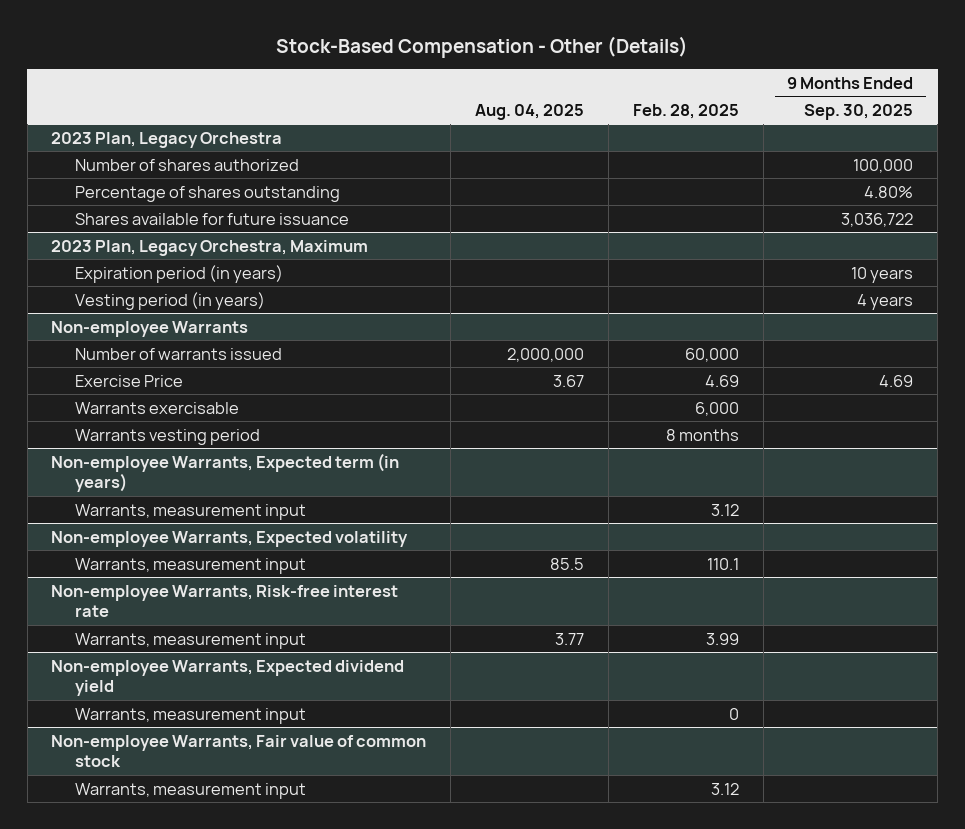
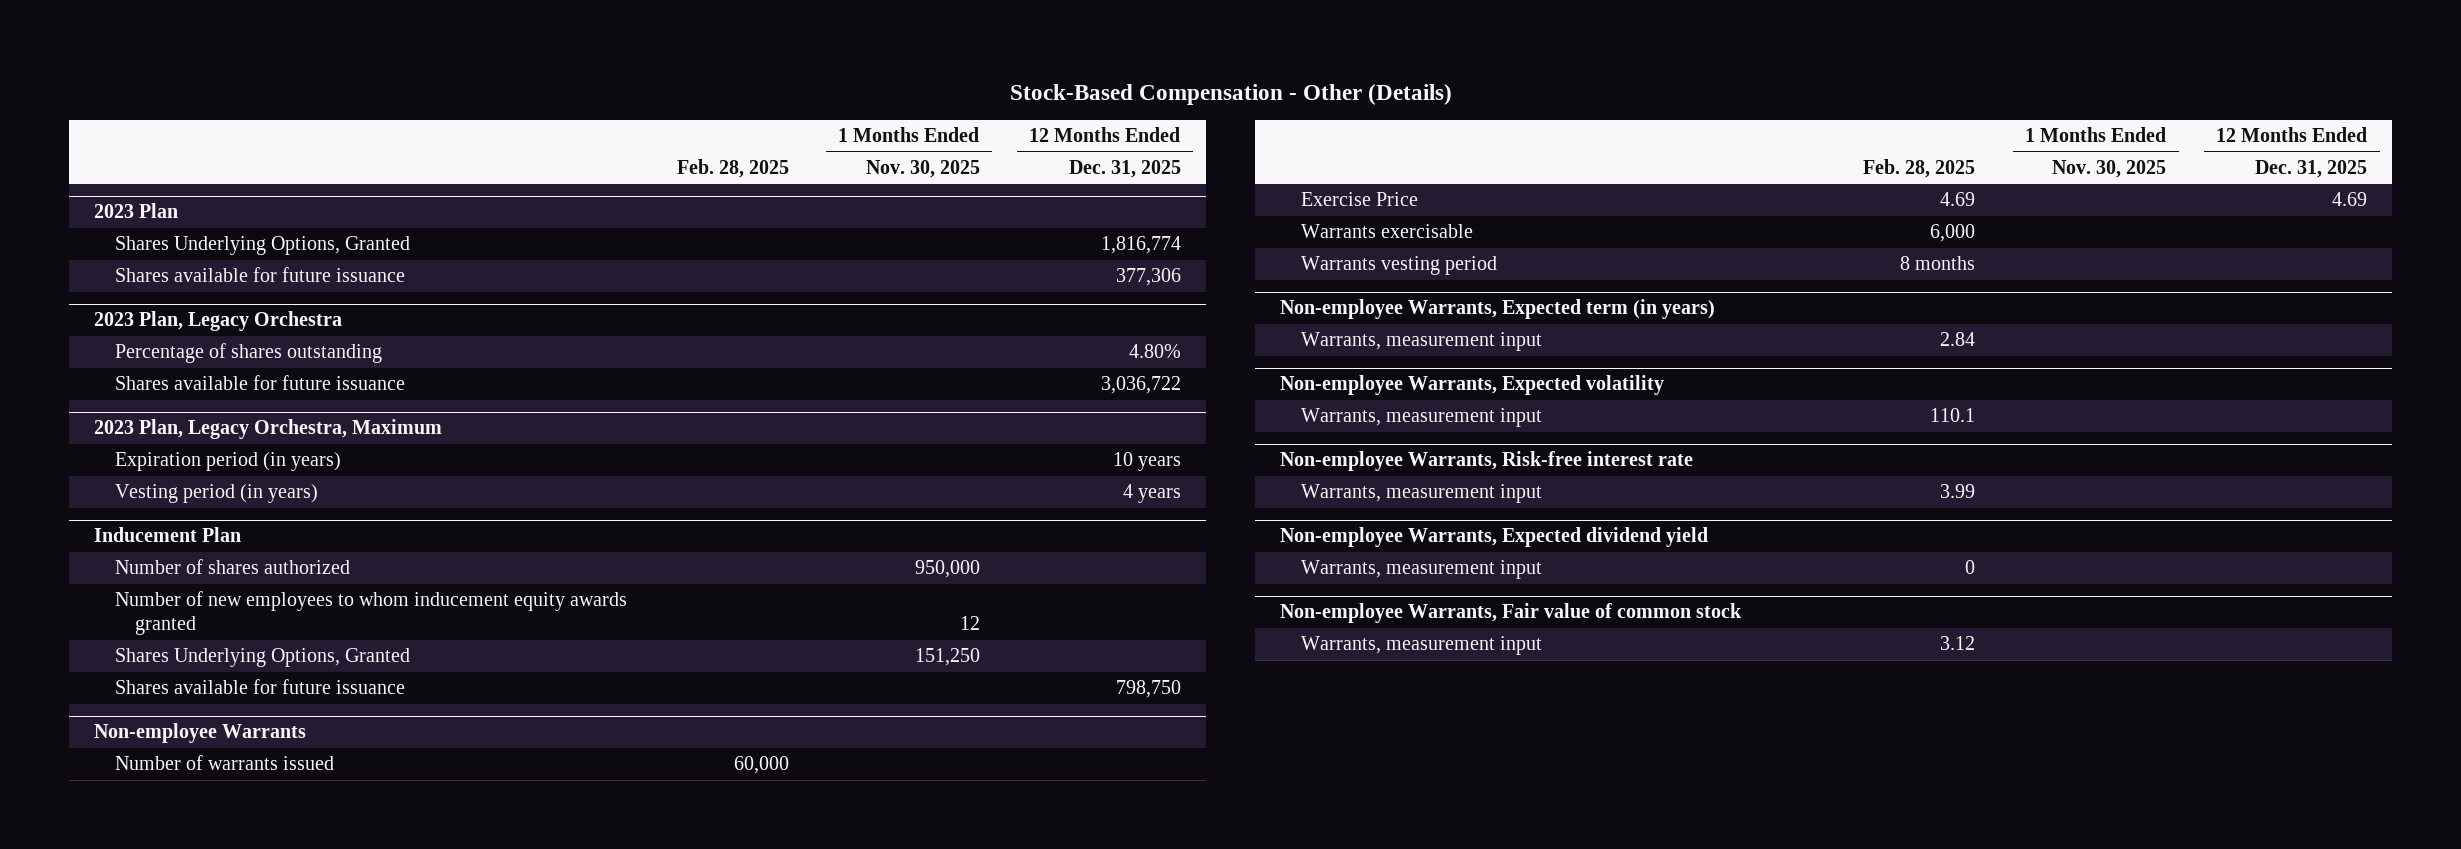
- | Aug. 04, 2025 | Feb. 28, 2025 | 9 Months Ended Sep. 30, 2025
+ | Feb. 28, 2025 | 1 Months Ended Nov. 30, 2025 | 12 Months Ended Dec. 31, 2025
+ 2023 Plan
+ Shares Underlying Options, Granted | | | 1,816,774
+ Shares available for future issuance | | | 377,306
@ 2023 Plan, Legacy Orchestra
- Number of shares authorized | | | 100,000
+ Inducement Plan
+ Number of shares authorized | | 950,000 |
+ Number of new employees to whom inducement equity awards granted | | 12 |
+ Shares Underlying Options, Granted | | 151,250 |
+ Shares available for future issuance | | | 798,750
@ Non-employee Warrants, Expected term (in years)
- Warrants, measurement input | | 3.12 |
+ Warrants, measurement input | 2.84 | |

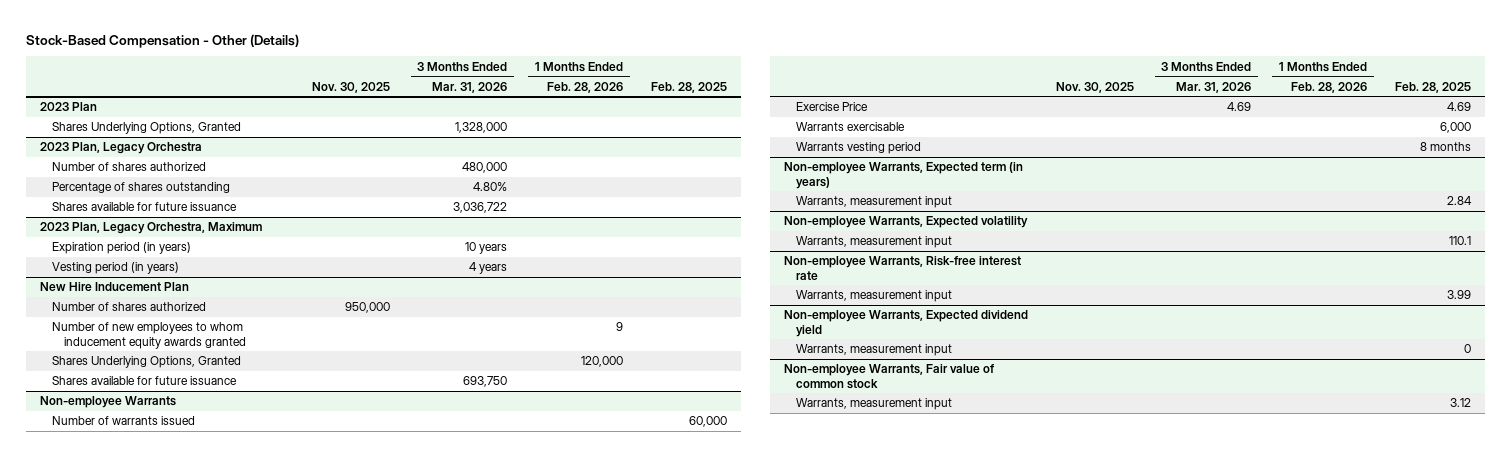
- | Feb. 28, 2025 | 1 Months Ended Nov. 30, 2025 | 12 Months Ended Dec. 31, 2025
+ | Nov. 30, 2025 | 3 Months Ended Mar. 31, 2026 | 1 Months Ended Feb. 28, 2026 | Feb. 28, 2025
@ 2023 Plan
- Shares available for future issuance | | | 377,306
@ 2023 Plan, Legacy Orchestra
+ Number of shares authorized | | 480,000 | |
- Inducement Plan
+ New Hire Inducement Plan

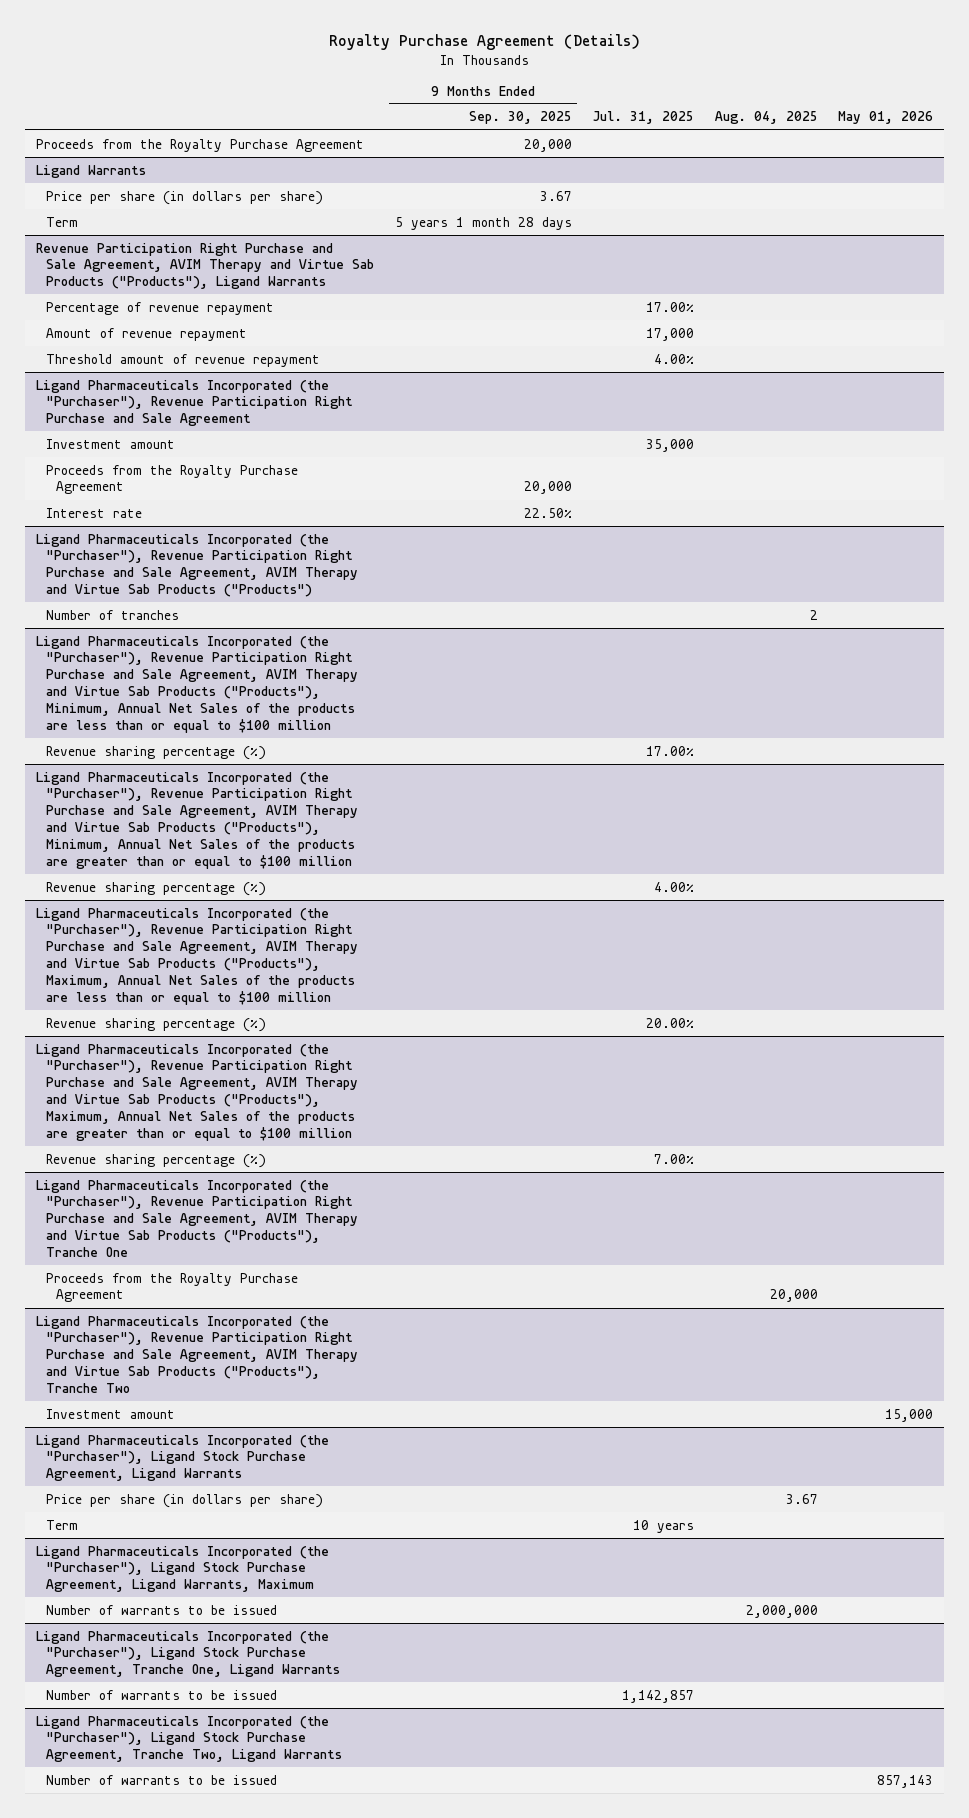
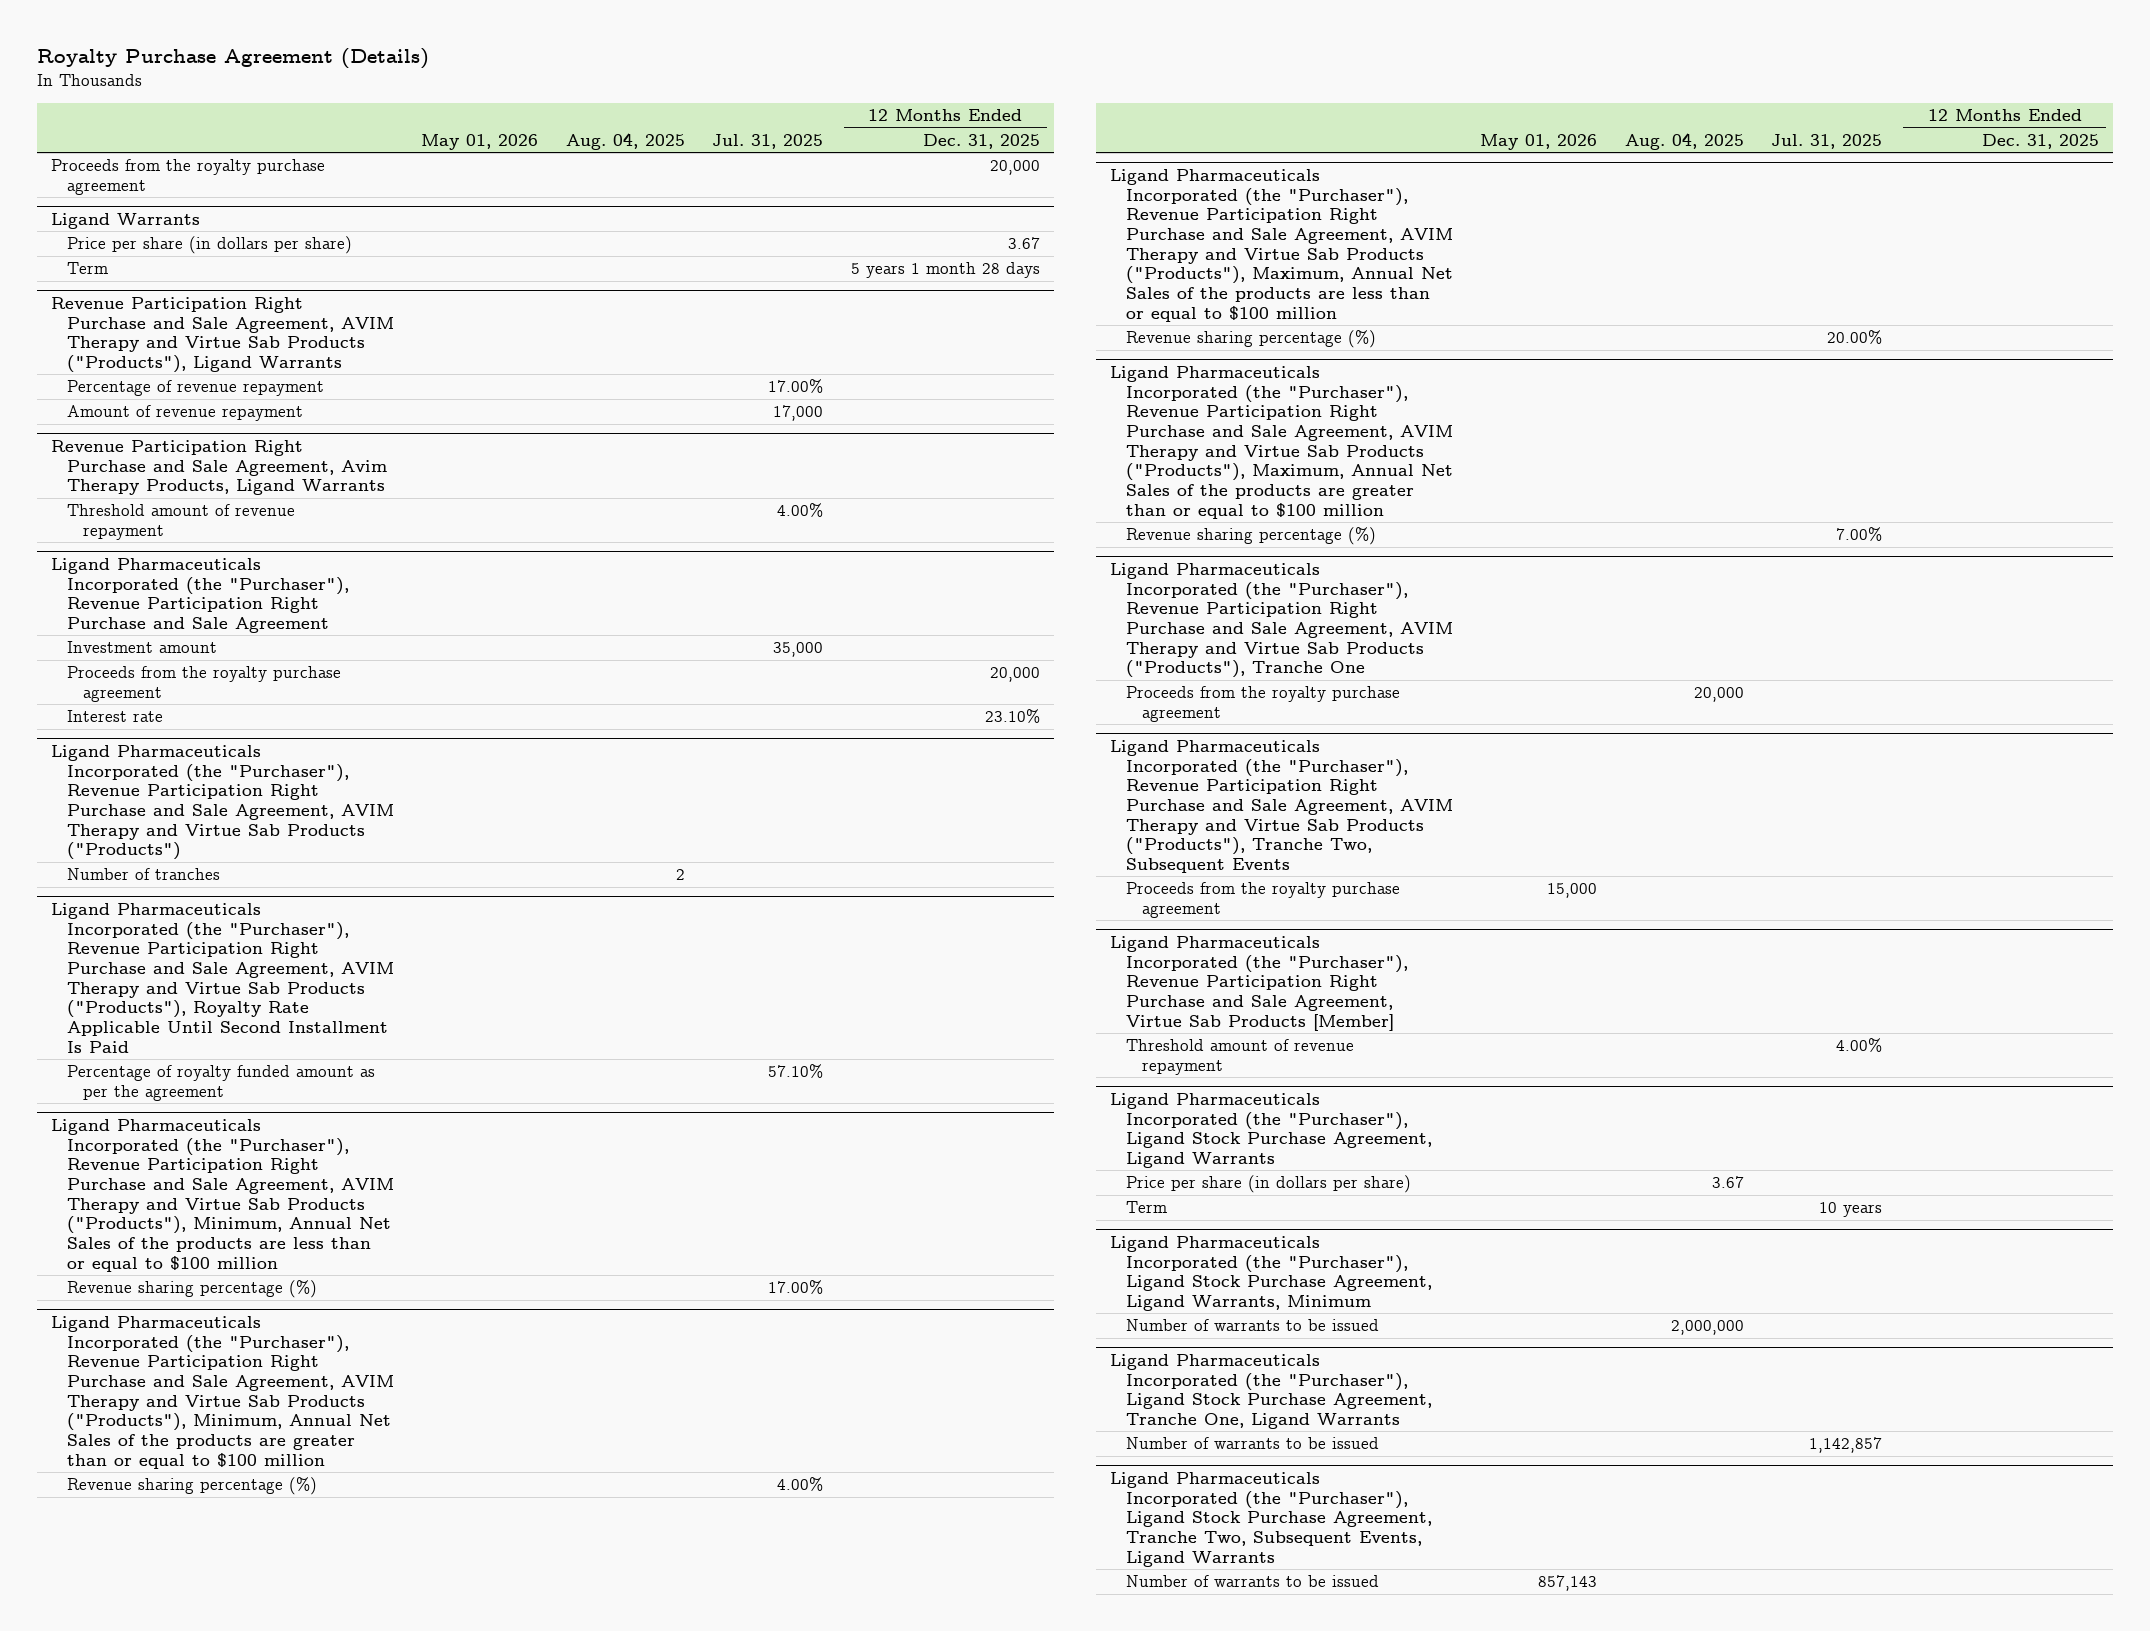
- | 9 Months Ended Sep. 30, 2025 | Jul. 31, 2025 | Aug. 04, 2025 | May 01, 2026
+ | May 01, 2026 | Aug. 04, 2025 | Jul. 31, 2025 | 12 Months Ended Dec. 31, 2025
- Proceeds from the Royalty Purchase Agreement | 20,000 | | |
+ Proceeds from the royalty purchase agreement | | | | 20,000
@ Revenue Participation Right Purchase and Sale Agreement, AVIM Therapy and Virtue Sab Products ("Products"), Ligand Warrants
- Threshold amount of revenue repayment | | 4.00% | |
+ Revenue Participation Right Purchase and Sale Agreement, Avim Therapy Products, Ligand Warrants
+ Threshold amount of revenue repayment | | | 4.00% |
@ Ligand Pharmaceuticals Incorporated (the "Purchaser"), Revenue Participation Right Purchase and Sale Agreement
- Proceeds from the Royalty Purchase Agreement | 20,000 | | |
+ Proceeds from the royalty purchase agreement | | | | 20,000
+ Ligand Pharmaceuticals Incorporated (the "Purchaser"), Revenue Participation Right Purchase and Sale Agreement, AVIM Therapy and Virtue Sab Products ("Products"), Royalty Rate Applicable Until Second Installment Is Paid
+ Percentage of royalty funded amount as per the agreement | | | 57.10% |
@ Ligand Pharmaceuticals Incorporated (the "Purchaser"), Revenue Participation Right Purchase and Sale Agreement, AVIM Therapy and Virtue Sab Products ("Products"), Tranche One
- Proceeds from the Royalty Purchase Agreement | | | 20,000 |
- Ligand Pharmaceuticals Incorporated (the "Purchaser"), Revenue Participation Right Purchase and Sale Agreement, AVIM Therapy and Virtue Sab Products ("Products"), Tranche Two
- Investment amount | | | | 15,000
@ Ligand Pharmaceuticals Incorporated (the "Purchaser"), Revenue Participation Right Purchase and Sale Agreement, AVIM Therapy and Virtue Sab Products ("Products"), Tranche One
+ Proceeds from the royalty purchase agreement | | 20,000 | |
+ Ligand Pharmaceuticals Incorporated (the "Purchaser"), Revenue Participation Right Purchase and Sale Agreement, AVIM Therapy and Virtue Sab Products ("Products"), Tranche Two, Subsequent Events
+ Proceeds from the royalty purchase agreement | 15,000 | | |
+ Ligand Pharmaceuticals Incorporated (the "Purchaser"), Revenue Participation Right Purchase and Sale Agreement, Virtue Sab Products [Member]
+ Threshold amount of revenue repayment | | | 4.00% |
- Ligand Pharmaceuticals Incorporated (the "Purchaser"), Ligand Stock Purchase Agreement, Ligand Warrants, Maximum
+ Ligand Pharmaceuticals Incorporated (the "Purchaser"), Ligand Stock Purchase Agreement, Ligand Warrants, Minimum
- Ligand Pharmaceuticals Incorporated (the "Purchaser"), Ligand Stock Purchase Agreement, Tranche Two, Ligand Warrants
+ Ligand Pharmaceuticals Incorporated (the "Purchaser"), Ligand Stock Purchase Agreement, Tranche Two, Subsequent Events, Ligand Warrants

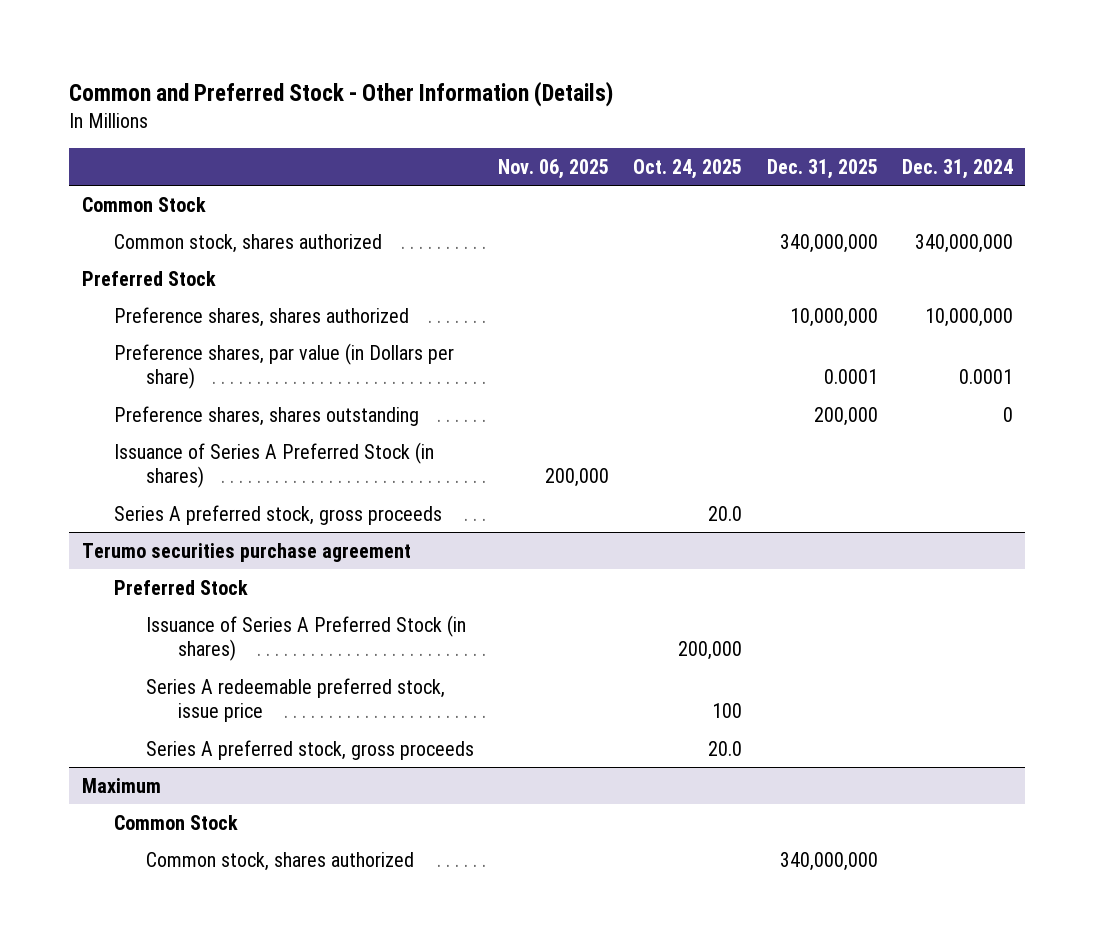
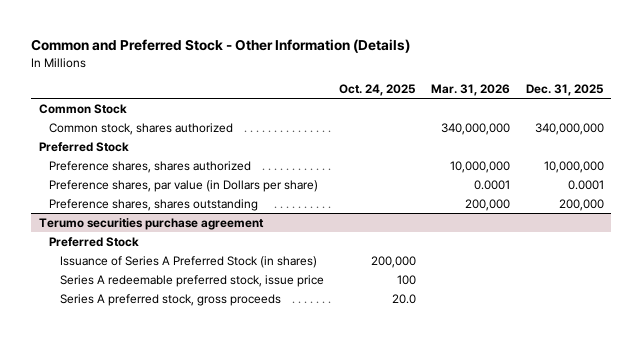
- | Nov. 06, 2025 | Oct. 24, 2025 | Dec. 31, 2025 | Dec. 31, 2024
+ | Oct. 24, 2025 | Mar. 31, 2026 | Dec. 31, 2025
- Issuance of Series A Preferred Stock (in shares) | 200,000 | | |
- Series A preferred stock, gross proceeds | | 20.0 | |
- Maximum
- Common Stock
- Common stock, shares authorized | | | 340,000,000 |

